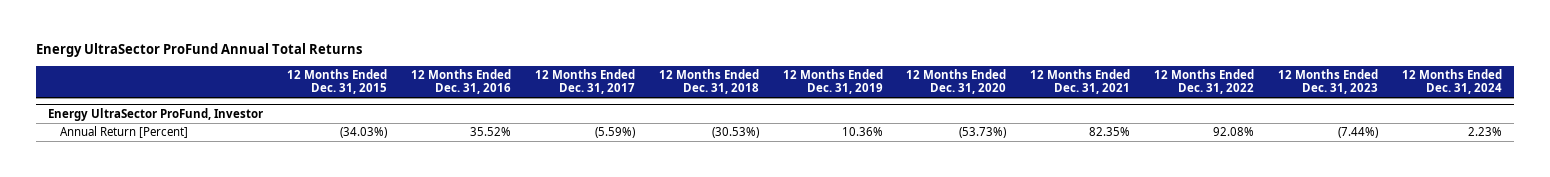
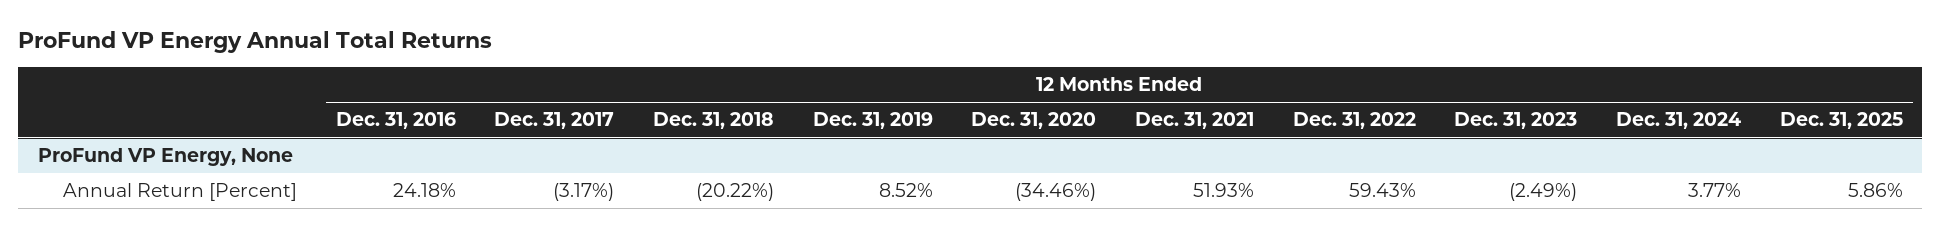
- Energy UltraSector ProFund Annual Total Returns
+ ProFund VP Energy Annual Total Returns
- | 12 Months Ended Dec. 31, 2015 | 12 Months Ended Dec. 31, 2016 | 12 Months Ended Dec. 31, 2017 | 12 Months Ended Dec. 31, 2018 | 12 Months Ended Dec. 31, 2019 | 12 Months Ended Dec. 31, 2020 | 12 Months Ended Dec. 31, 2021 | 12 Months Ended Dec. 31, 2022 | 12 Months Ended Dec. 31, 2023 | 12 Months Ended Dec. 31, 2024
+ | 12 Months Ended Dec. 31, 2016 | 12 Months Ended Dec. 31, 2017 | 12 Months Ended Dec. 31, 2018 | 12 Months Ended Dec. 31, 2019 | 12 Months Ended Dec. 31, 2020 | 12 Months Ended Dec. 31, 2021 | 12 Months Ended Dec. 31, 2022 | 12 Months Ended Dec. 31, 2023 | 12 Months Ended Dec. 31, 2024 | 12 Months Ended Dec. 31, 2025
- Energy UltraSector ProFund, Investor
- Annual Return [Percent] | (34.03%) | 35.52% | (5.59%) | (30.53%) | 10.36% | (53.73%) | 82.35% | 92.08% | (7.44%) | 2.23%
+ ProFund VP Energy, None
+ Annual Return [Percent] | 24.18% | (3.17%) | (20.22%) | 8.52% | (34.46%) | 51.93% | 59.43% | (2.49%) | 3.77% | 5.86%

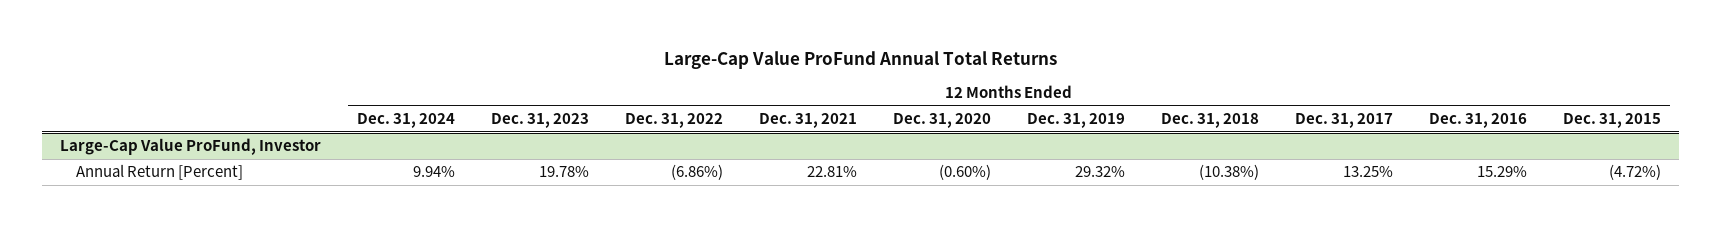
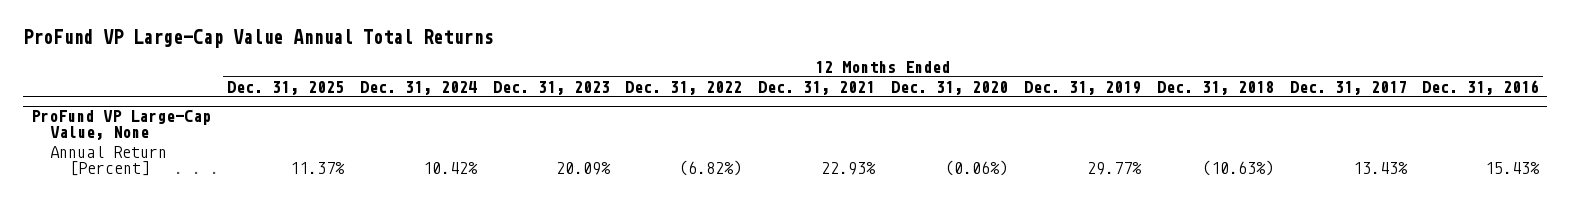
- Large-Cap Value ProFund Annual Total Returns
+ ProFund VP Large-Cap Value Annual Total Returns
- | 12 Months Ended Dec. 31, 2024 | 12 Months Ended Dec. 31, 2023 | 12 Months Ended Dec. 31, 2022 | 12 Months Ended Dec. 31, 2021 | 12 Months Ended Dec. 31, 2020 | 12 Months Ended Dec. 31, 2019 | 12 Months Ended Dec. 31, 2018 | 12 Months Ended Dec. 31, 2017 | 12 Months Ended Dec. 31, 2016 | 12 Months Ended Dec. 31, 2015
+ | 12 Months Ended Dec. 31, 2025 | 12 Months Ended Dec. 31, 2024 | 12 Months Ended Dec. 31, 2023 | 12 Months Ended Dec. 31, 2022 | 12 Months Ended Dec. 31, 2021 | 12 Months Ended Dec. 31, 2020 | 12 Months Ended Dec. 31, 2019 | 12 Months Ended Dec. 31, 2018 | 12 Months Ended Dec. 31, 2017 | 12 Months Ended Dec. 31, 2016
- Large-Cap Value ProFund, Investor
- Annual Return [Percent] | 9.94% | 19.78% | (6.86%) | 22.81% | (0.60%) | 29.32% | (10.38%) | 13.25% | 15.29% | (4.72%)
+ ProFund VP Large-Cap Value, None
+ Annual Return [Percent] | 11.37% | 10.42% | 20.09% | (6.82%) | 22.93% | (0.06%) | 29.77% | (10.63%) | 13.43% | 15.43%

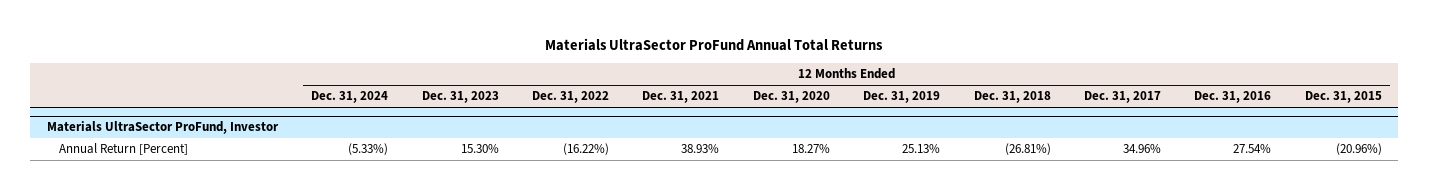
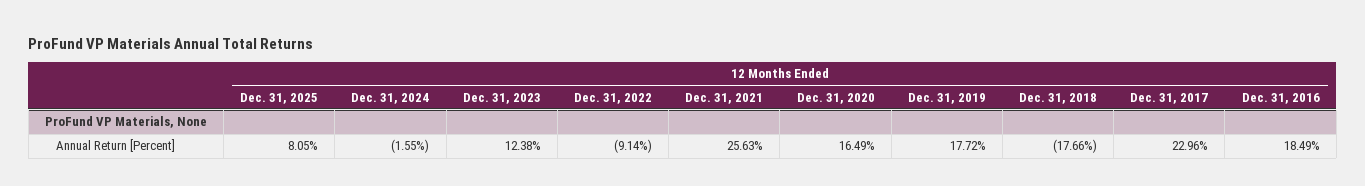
- Materials UltraSector ProFund Annual Total Returns
+ ProFund VP Materials Annual Total Returns
- | 12 Months Ended Dec. 31, 2024 | 12 Months Ended Dec. 31, 2023 | 12 Months Ended Dec. 31, 2022 | 12 Months Ended Dec. 31, 2021 | 12 Months Ended Dec. 31, 2020 | 12 Months Ended Dec. 31, 2019 | 12 Months Ended Dec. 31, 2018 | 12 Months Ended Dec. 31, 2017 | 12 Months Ended Dec. 31, 2016 | 12 Months Ended Dec. 31, 2015
+ | 12 Months Ended Dec. 31, 2025 | 12 Months Ended Dec. 31, 2024 | 12 Months Ended Dec. 31, 2023 | 12 Months Ended Dec. 31, 2022 | 12 Months Ended Dec. 31, 2021 | 12 Months Ended Dec. 31, 2020 | 12 Months Ended Dec. 31, 2019 | 12 Months Ended Dec. 31, 2018 | 12 Months Ended Dec. 31, 2017 | 12 Months Ended Dec. 31, 2016
- Materials UltraSector ProFund, Investor
- Annual Return [Percent] | (5.33%) | 15.30% | (16.22%) | 38.93% | 18.27% | 25.13% | (26.81%) | 34.96% | 27.54% | (20.96%)
+ ProFund VP Materials, None
+ Annual Return [Percent] | 8.05% | (1.55%) | 12.38% | (9.14%) | 25.63% | 16.49% | 17.72% | (17.66%) | 22.96% | 18.49%

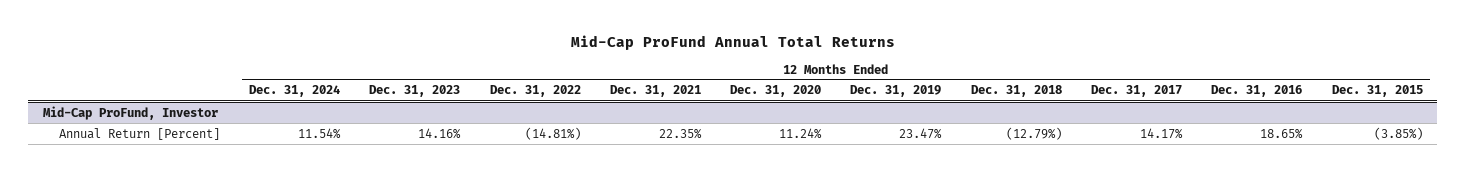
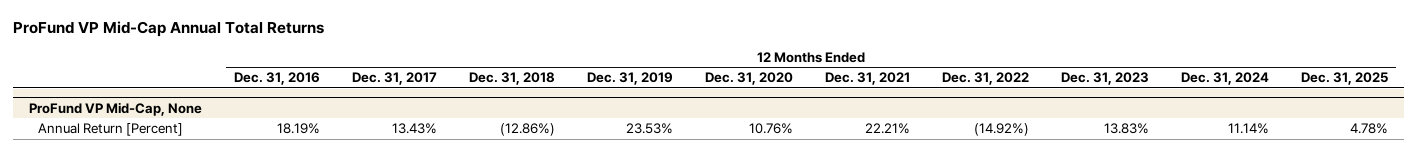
- Mid-Cap ProFund Annual Total Returns
+ ProFund VP Mid-Cap Annual Total Returns
- | 12 Months Ended Dec. 31, 2024 | 12 Months Ended Dec. 31, 2023 | 12 Months Ended Dec. 31, 2022 | 12 Months Ended Dec. 31, 2021 | 12 Months Ended Dec. 31, 2020 | 12 Months Ended Dec. 31, 2019 | 12 Months Ended Dec. 31, 2018 | 12 Months Ended Dec. 31, 2017 | 12 Months Ended Dec. 31, 2016 | 12 Months Ended Dec. 31, 2015
+ | 12 Months Ended Dec. 31, 2016 | 12 Months Ended Dec. 31, 2017 | 12 Months Ended Dec. 31, 2018 | 12 Months Ended Dec. 31, 2019 | 12 Months Ended Dec. 31, 2020 | 12 Months Ended Dec. 31, 2021 | 12 Months Ended Dec. 31, 2022 | 12 Months Ended Dec. 31, 2023 | 12 Months Ended Dec. 31, 2024 | 12 Months Ended Dec. 31, 2025
- Mid-Cap ProFund, Investor
- Annual Return [Percent] | 11.54% | 14.16% | (14.81%) | 22.35% | 11.24% | 23.47% | (12.79%) | 14.17% | 18.65% | (3.85%)
+ ProFund VP Mid-Cap, None
+ Annual Return [Percent] | 18.19% | 13.43% | (12.86%) | 23.53% | 10.76% | 22.21% | (14.92%) | 13.83% | 11.14% | 4.78%

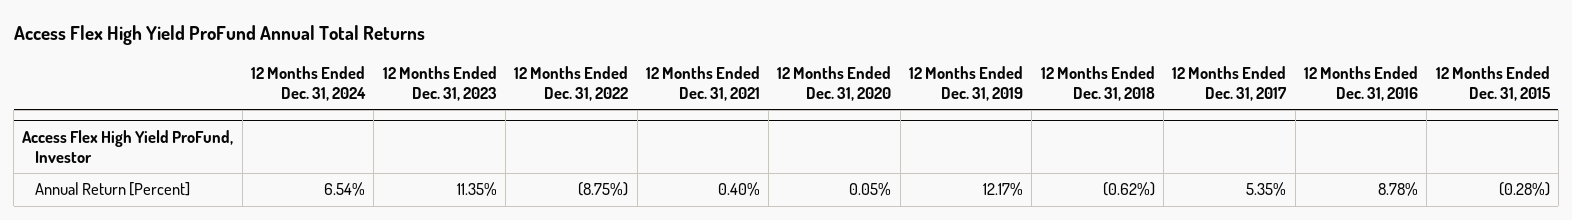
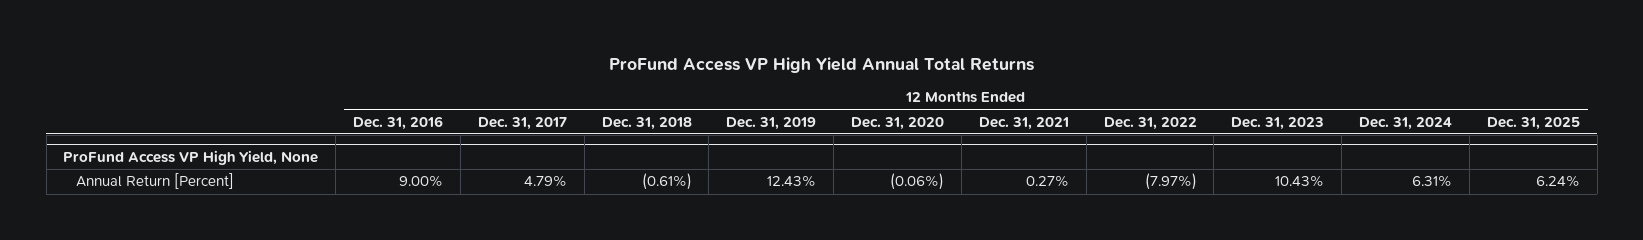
- Access Flex High Yield ProFund Annual Total Returns
+ ProFund Access VP High Yield Annual Total Returns
- | 12 Months Ended Dec. 31, 2024 | 12 Months Ended Dec. 31, 2023 | 12 Months Ended Dec. 31, 2022 | 12 Months Ended Dec. 31, 2021 | 12 Months Ended Dec. 31, 2020 | 12 Months Ended Dec. 31, 2019 | 12 Months Ended Dec. 31, 2018 | 12 Months Ended Dec. 31, 2017 | 12 Months Ended Dec. 31, 2016 | 12 Months Ended Dec. 31, 2015
+ | 12 Months Ended Dec. 31, 2016 | 12 Months Ended Dec. 31, 2017 | 12 Months Ended Dec. 31, 2018 | 12 Months Ended Dec. 31, 2019 | 12 Months Ended Dec. 31, 2020 | 12 Months Ended Dec. 31, 2021 | 12 Months Ended Dec. 31, 2022 | 12 Months Ended Dec. 31, 2023 | 12 Months Ended Dec. 31, 2024 | 12 Months Ended Dec. 31, 2025
- Access Flex High Yield ProFund, Investor
- Annual Return [Percent] | 6.54% | 11.35% | (8.75%) | 0.40% | 0.05% | 12.17% | (0.62%) | 5.35% | 8.78% | (0.28%)
+ ProFund Access VP High Yield, None
+ Annual Return [Percent] | 9.00% | 4.79% | (0.61%) | 12.43% | (0.06%) | 0.27% | (7.97%) | 10.43% | 6.31% | 6.24%

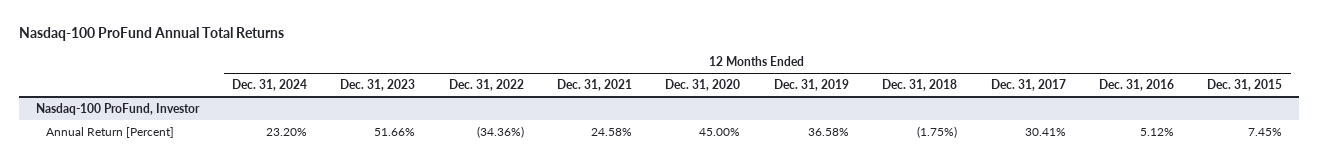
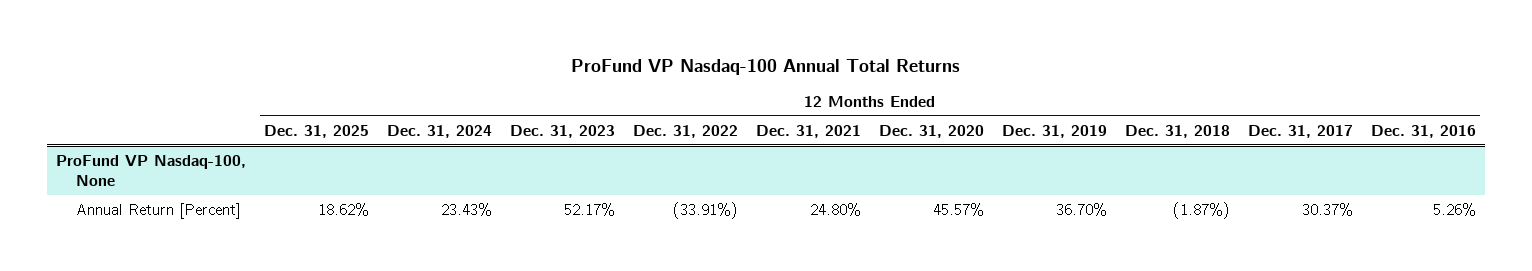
- Nasdaq-100 ProFund Annual Total Returns
+ ProFund VP Nasdaq-100 Annual Total Returns
- | 12 Months Ended Dec. 31, 2024 | 12 Months Ended Dec. 31, 2023 | 12 Months Ended Dec. 31, 2022 | 12 Months Ended Dec. 31, 2021 | 12 Months Ended Dec. 31, 2020 | 12 Months Ended Dec. 31, 2019 | 12 Months Ended Dec. 31, 2018 | 12 Months Ended Dec. 31, 2017 | 12 Months Ended Dec. 31, 2016 | 12 Months Ended Dec. 31, 2015
+ | 12 Months Ended Dec. 31, 2025 | 12 Months Ended Dec. 31, 2024 | 12 Months Ended Dec. 31, 2023 | 12 Months Ended Dec. 31, 2022 | 12 Months Ended Dec. 31, 2021 | 12 Months Ended Dec. 31, 2020 | 12 Months Ended Dec. 31, 2019 | 12 Months Ended Dec. 31, 2018 | 12 Months Ended Dec. 31, 2017 | 12 Months Ended Dec. 31, 2016
- Nasdaq-100 ProFund, Investor
- Annual Return [Percent] | 23.20% | 51.66% | (34.36%) | 24.58% | 45.00% | 36.58% | (1.75%) | 30.41% | 5.12% | 7.45%
+ ProFund VP Nasdaq-100, None
+ Annual Return [Percent] | 18.62% | 23.43% | 52.17% | (33.91%) | 24.80% | 45.57% | 36.70% | (1.87%) | 30.37% | 5.26%

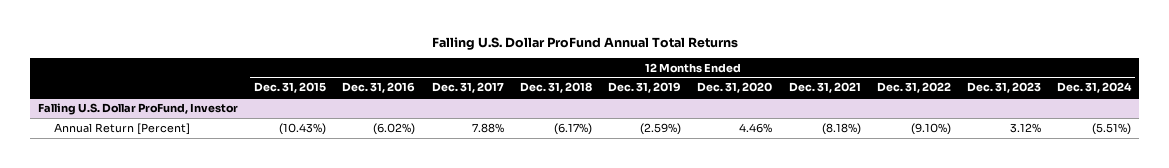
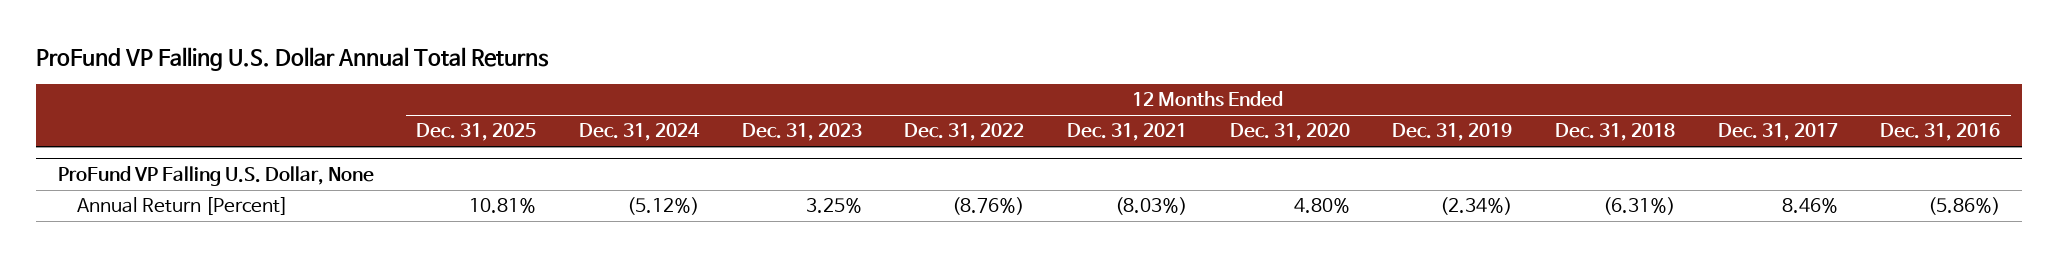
- Falling U.S. Dollar ProFund Annual Total Returns
+ ProFund VP Falling U.S. Dollar Annual Total Returns
- | 12 Months Ended Dec. 31, 2015 | 12 Months Ended Dec. 31, 2016 | 12 Months Ended Dec. 31, 2017 | 12 Months Ended Dec. 31, 2018 | 12 Months Ended Dec. 31, 2019 | 12 Months Ended Dec. 31, 2020 | 12 Months Ended Dec. 31, 2021 | 12 Months Ended Dec. 31, 2022 | 12 Months Ended Dec. 31, 2023 | 12 Months Ended Dec. 31, 2024
+ | 12 Months Ended Dec. 31, 2025 | 12 Months Ended Dec. 31, 2024 | 12 Months Ended Dec. 31, 2023 | 12 Months Ended Dec. 31, 2022 | 12 Months Ended Dec. 31, 2021 | 12 Months Ended Dec. 31, 2020 | 12 Months Ended Dec. 31, 2019 | 12 Months Ended Dec. 31, 2018 | 12 Months Ended Dec. 31, 2017 | 12 Months Ended Dec. 31, 2016
- Falling U.S. Dollar ProFund, Investor
- Annual Return [Percent] | (10.43%) | (6.02%) | 7.88% | (6.17%) | (2.59%) | 4.46% | (8.18%) | (9.10%) | 3.12% | (5.51%)
+ ProFund VP Falling U.S. Dollar, None
+ Annual Return [Percent] | 10.81% | (5.12%) | 3.25% | (8.76%) | (8.03%) | 4.80% | (2.34%) | (6.31%) | 8.46% | (5.86%)

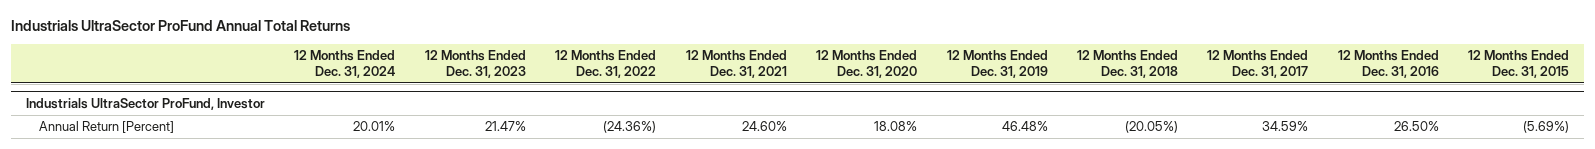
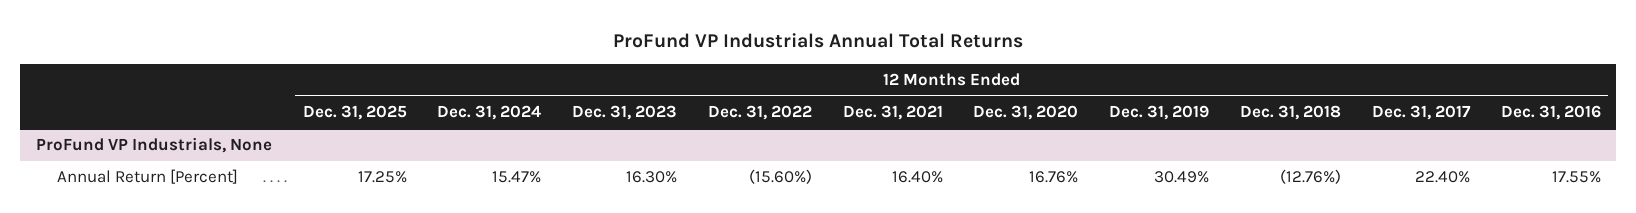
- Industrials UltraSector ProFund Annual Total Returns
+ ProFund VP Industrials Annual Total Returns
- | 12 Months Ended Dec. 31, 2024 | 12 Months Ended Dec. 31, 2023 | 12 Months Ended Dec. 31, 2022 | 12 Months Ended Dec. 31, 2021 | 12 Months Ended Dec. 31, 2020 | 12 Months Ended Dec. 31, 2019 | 12 Months Ended Dec. 31, 2018 | 12 Months Ended Dec. 31, 2017 | 12 Months Ended Dec. 31, 2016 | 12 Months Ended Dec. 31, 2015
+ | 12 Months Ended Dec. 31, 2025 | 12 Months Ended Dec. 31, 2024 | 12 Months Ended Dec. 31, 2023 | 12 Months Ended Dec. 31, 2022 | 12 Months Ended Dec. 31, 2021 | 12 Months Ended Dec. 31, 2020 | 12 Months Ended Dec. 31, 2019 | 12 Months Ended Dec. 31, 2018 | 12 Months Ended Dec. 31, 2017 | 12 Months Ended Dec. 31, 2016
- Industrials UltraSector ProFund, Investor
- Annual Return [Percent] | 20.01% | 21.47% | (24.36%) | 24.60% | 18.08% | 46.48% | (20.05%) | 34.59% | 26.50% | (5.69%)
+ ProFund VP Industrials, None
+ Annual Return [Percent] | 17.25% | 15.47% | 16.30% | (15.60%) | 16.40% | 16.76% | 30.49% | (12.76%) | 22.40% | 17.55%

